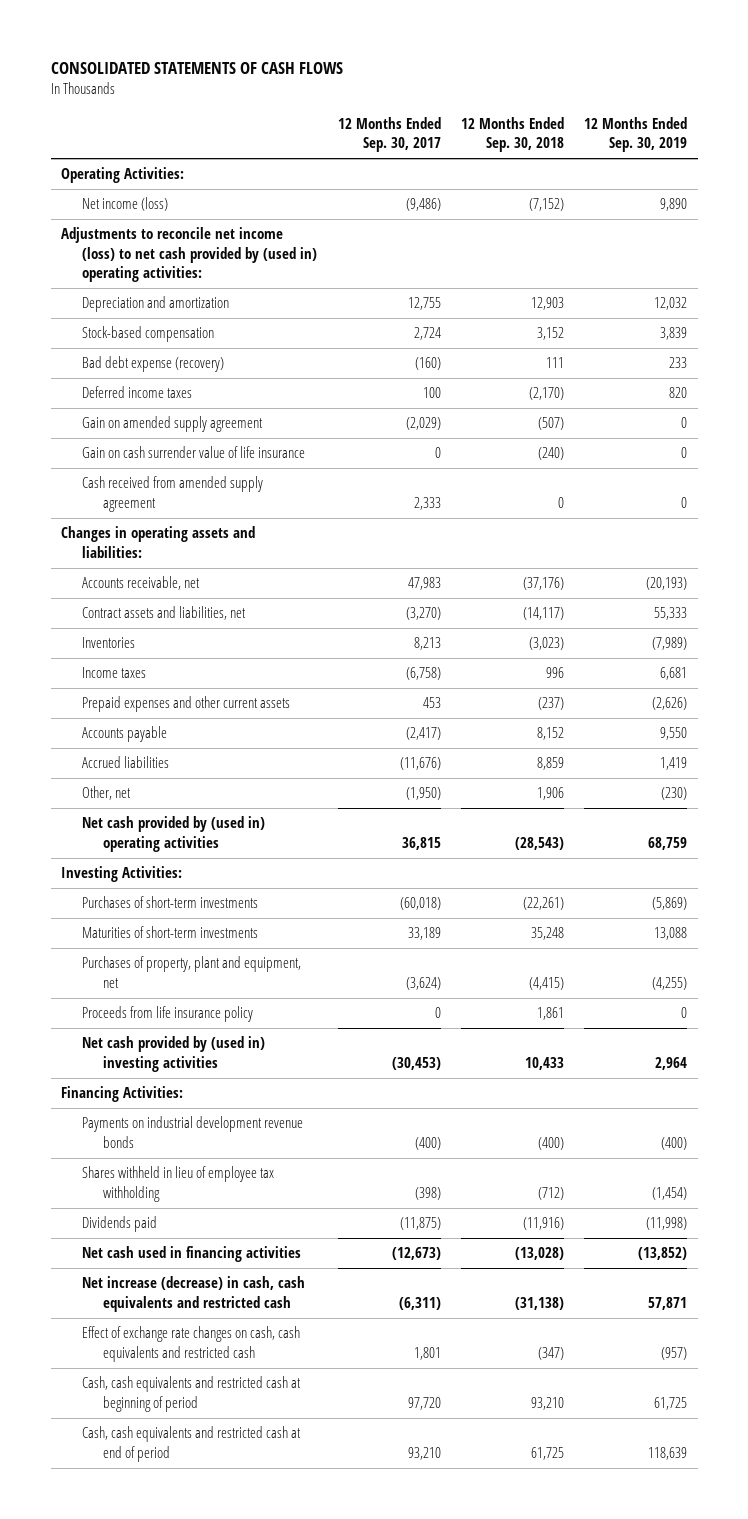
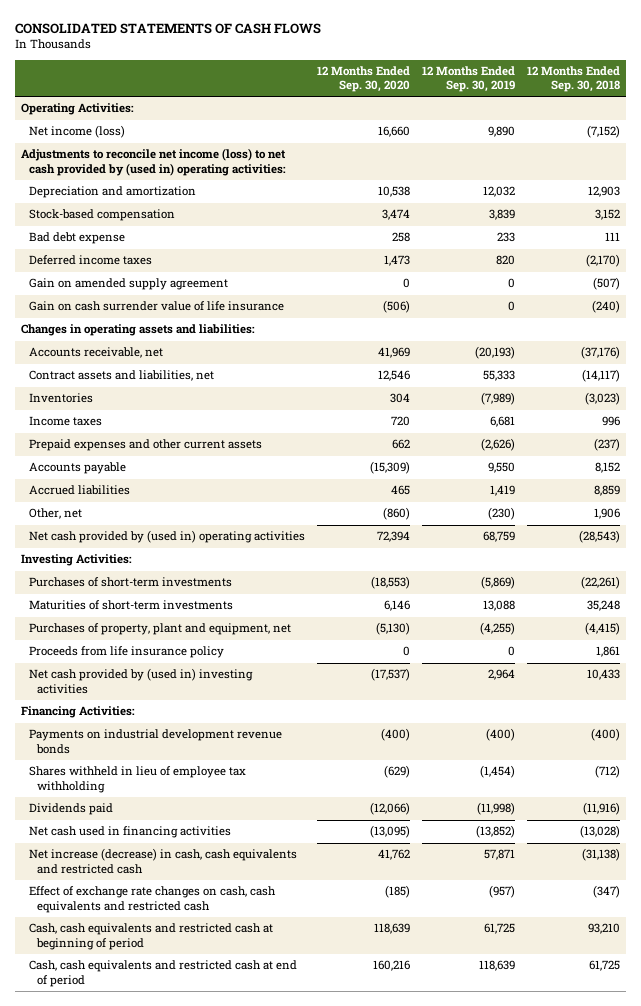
- | 12 Months Ended Sep. 30, 2017 | 12 Months Ended Sep. 30, 2018 | 12 Months Ended Sep. 30, 2019
+ | 12 Months Ended Sep. 30, 2020 | 12 Months Ended Sep. 30, 2019 | 12 Months Ended Sep. 30, 2018
- Bad debt expense (recovery) | (160) | 111 | 233
+ Bad debt expense | 258 | 233 | 111
- Cash received from amended supply agreement | 2,333 | 0 | 0

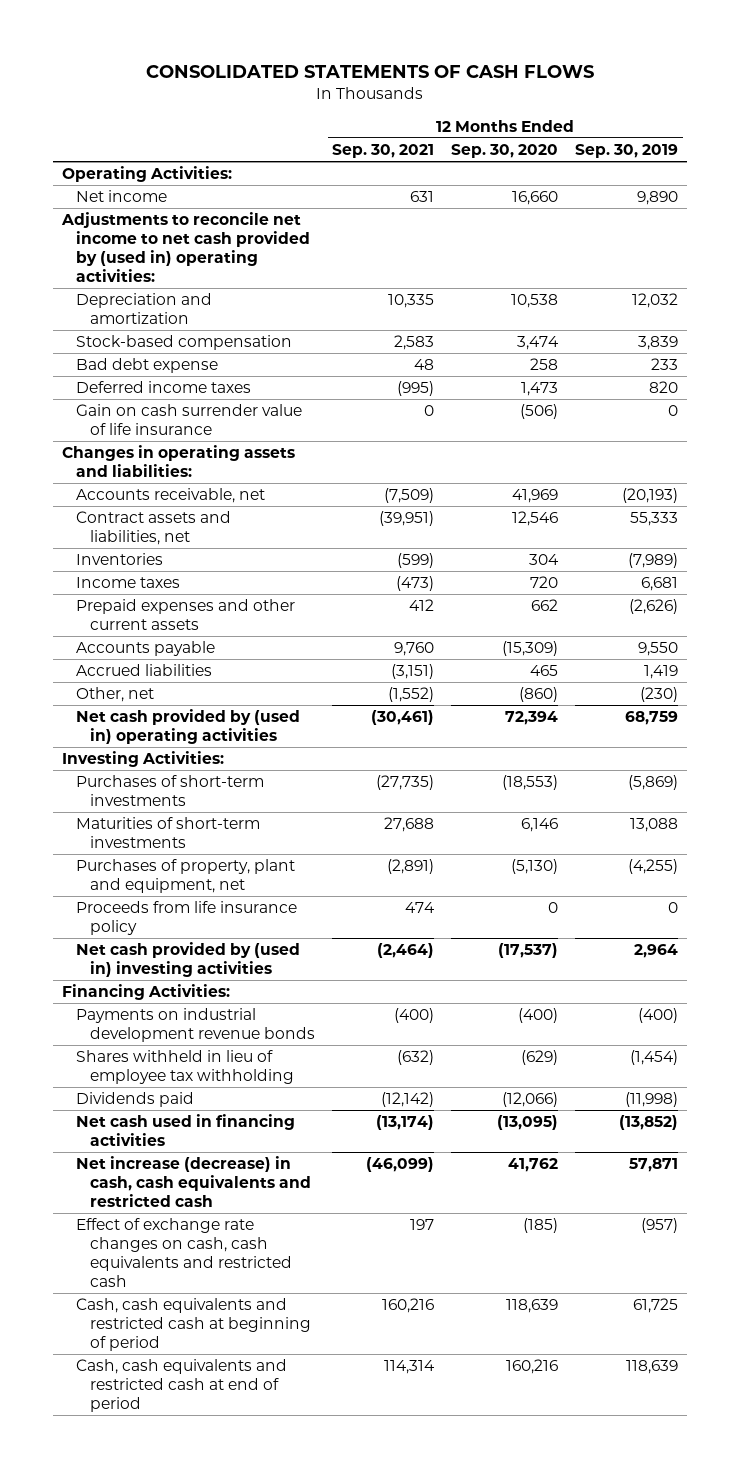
- | 12 Months Ended Sep. 30, 2020 | 12 Months Ended Sep. 30, 2019 | 12 Months Ended Sep. 30, 2018
+ | 12 Months Ended Sep. 30, 2021 | 12 Months Ended Sep. 30, 2020 | 12 Months Ended Sep. 30, 2019
- Net income (loss) | 16,660 | 9,890 | (7,152)
- Adjustments to reconcile net income (loss) to net cash provided by (used in) operating activities:
+ Net income | 631 | 16,660 | 9,890
+ Adjustments to reconcile net income to net cash provided by (used in) operating activities:
- Gain on amended supply agreement | 0 | 0 | (507)

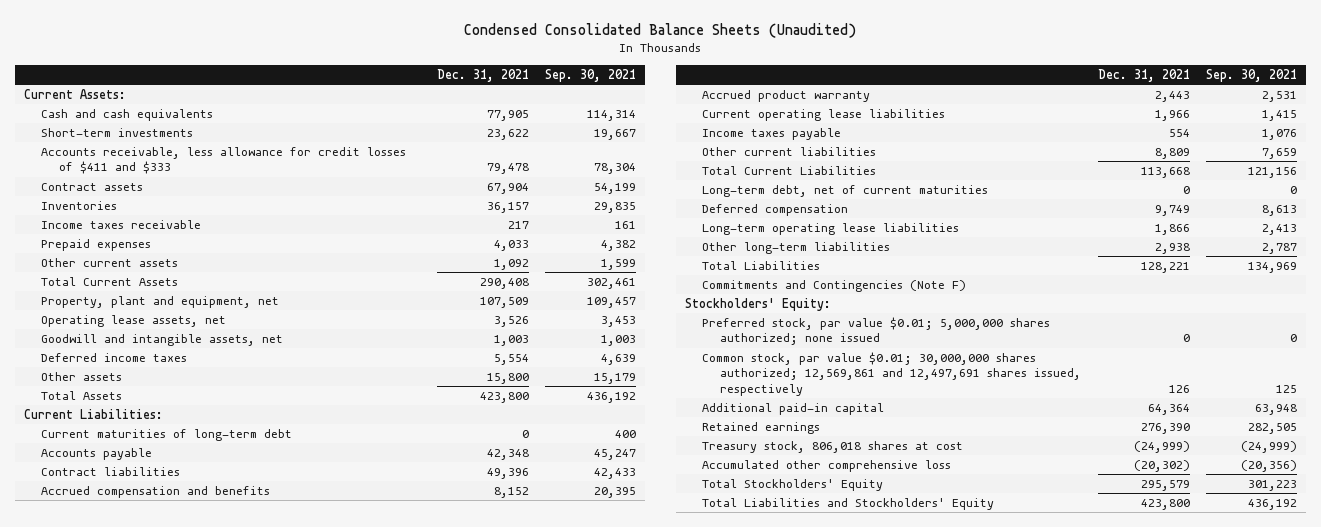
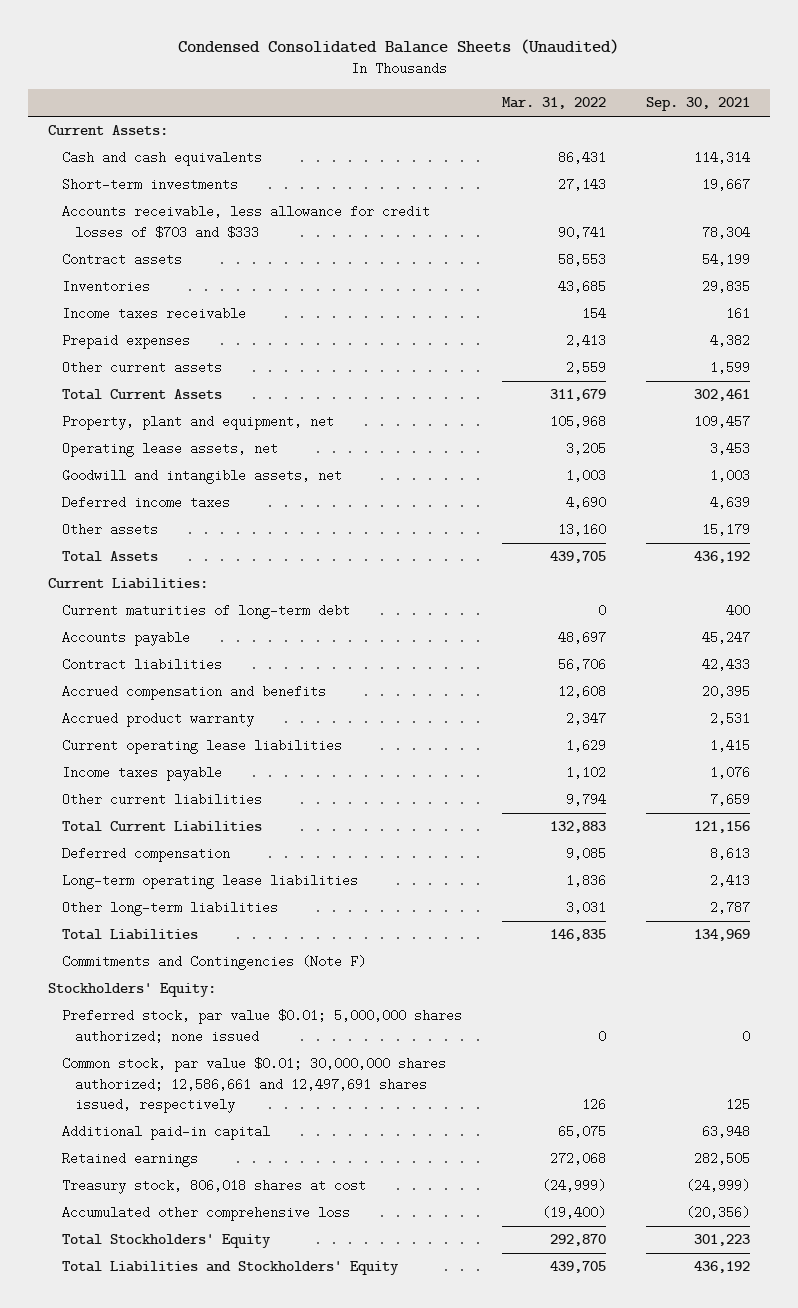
- | Dec. 31, 2021 | Sep. 30, 2021
+ | Mar. 31, 2022 | Sep. 30, 2021
- Accounts receivable, less allowance for credit losses of $411 and $333 | 79,478 | 78,304
+ Accounts receivable, less allowance for credit losses of $703 and $333 | 90,741 | 78,304
- Long-term debt, net of current maturities | 0 | 0
- Common stock, par value $0.01; 30,000,000 shares authorized; 12,569,861 and 12,497,691 shares issued, respectively | 126 | 125
+ Common stock, par value $0.01; 30,000,000 shares authorized; 12,586,661 and 12,497,691 shares issued, respectively | 126 | 125

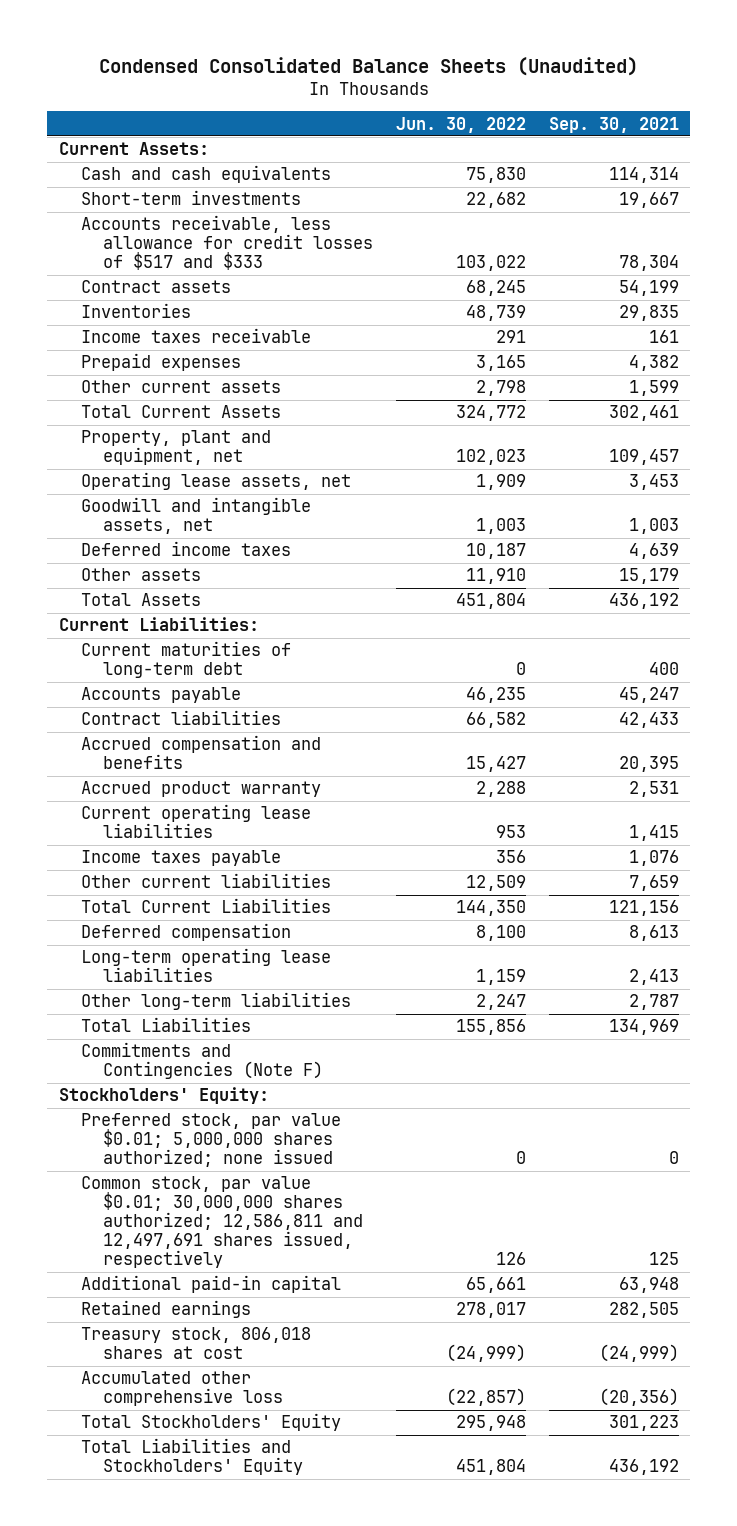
- | Mar. 31, 2022 | Sep. 30, 2021
+ | Jun. 30, 2022 | Sep. 30, 2021
- Accounts receivable, less allowance for credit losses of $703 and $333 | 90,741 | 78,304
+ Accounts receivable, less allowance for credit losses of $517 and $333 | 103,022 | 78,304
- Common stock, par value $0.01; 30,000,000 shares authorized; 12,586,661 and 12,497,691 shares issued, respectively | 126 | 125
+ Common stock, par value $0.01; 30,000,000 shares authorized; 12,586,811 and 12,497,691 shares issued, respectively | 126 | 125

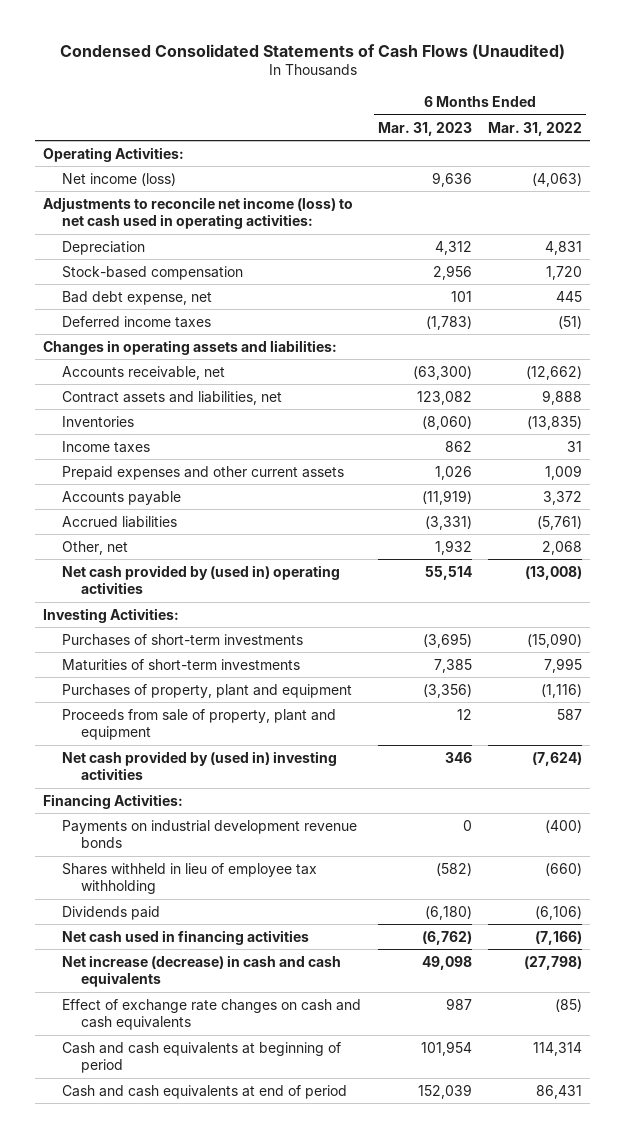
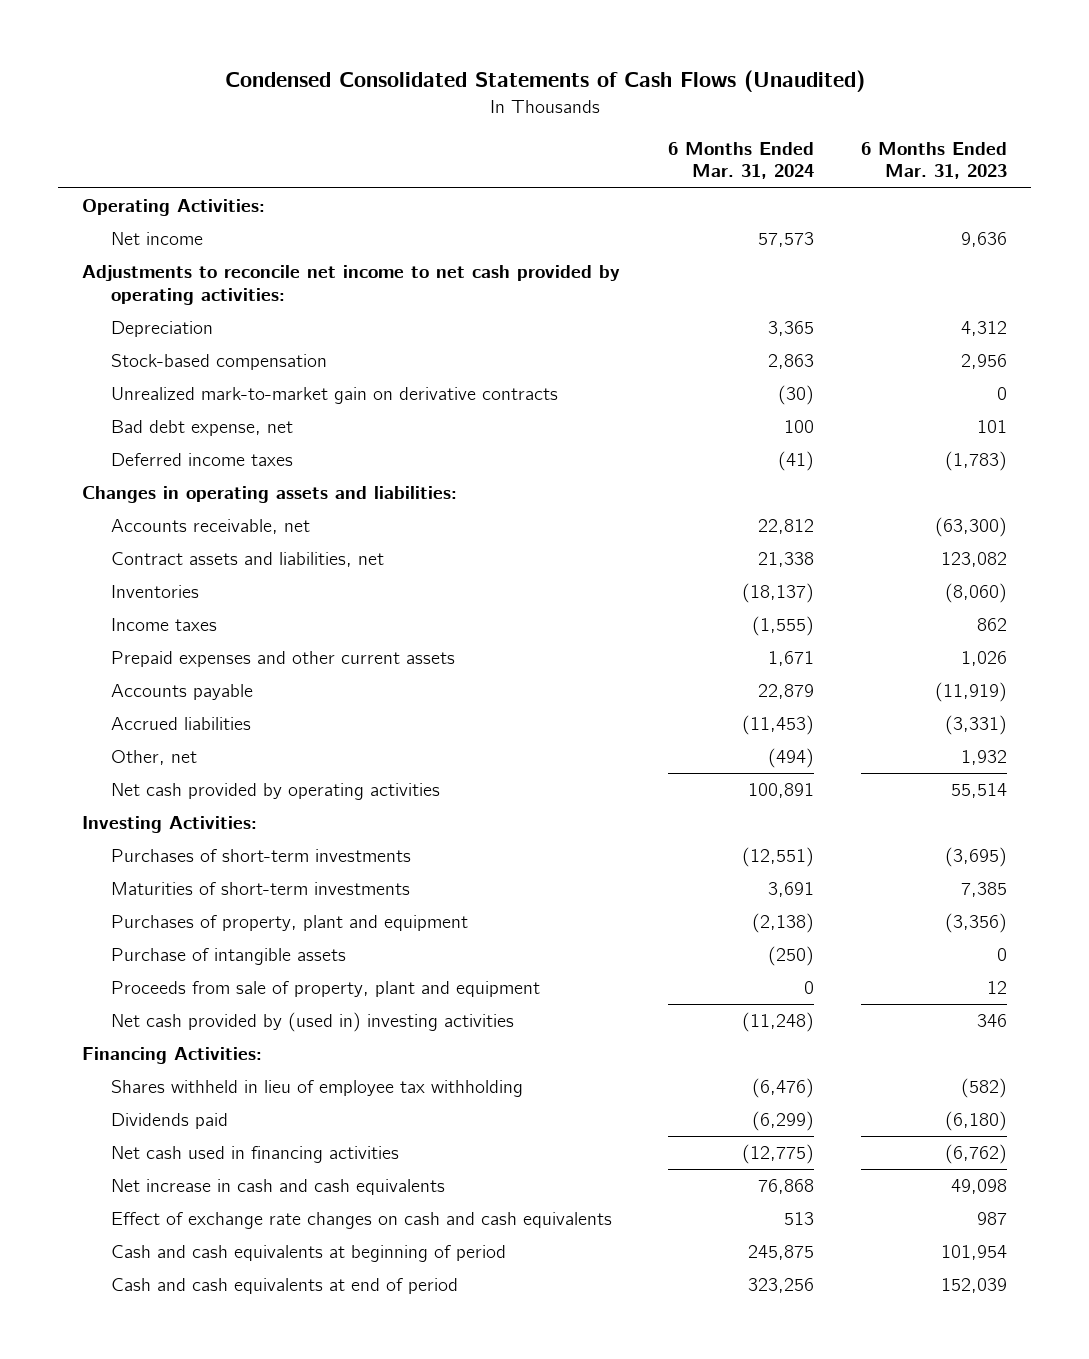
- | 6 Months Ended Mar. 31, 2023 | 6 Months Ended Mar. 31, 2022
+ | 6 Months Ended Mar. 31, 2024 | 6 Months Ended Mar. 31, 2023
- Net income (loss) | 9,636 | (4,063)
- Adjustments to reconcile net income (loss) to net cash used in operating activities:
+ Net income | 57,573 | 9,636
+ Adjustments to reconcile net income to net cash provided by operating activities:
+ Unrealized mark-to-market gain on derivative contracts | (30) | 0
- Net cash provided by (used in) operating activities | 55,514 | (13,008)
+ Net cash provided by operating activities | 100,891 | 55,514
+ Purchase of intangible assets | (250) | 0
- Payments on industrial development revenue bonds | 0 | (400)
- Net increase (decrease) in cash and cash equivalents | 49,098 | (27,798)
+ Net increase in cash and cash equivalents | 76,868 | 49,098

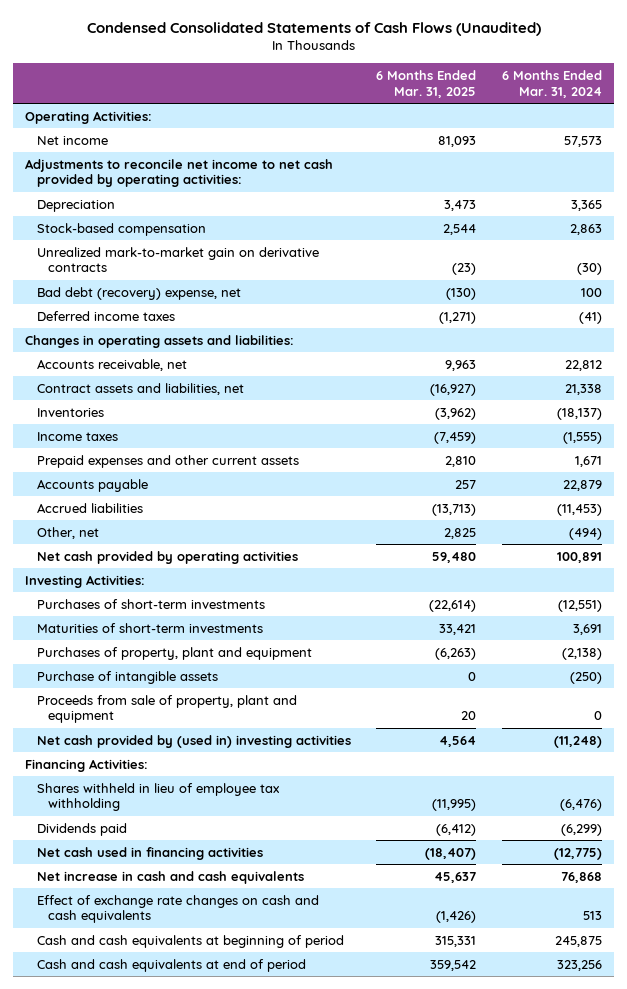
- | 6 Months Ended Mar. 31, 2024 | 6 Months Ended Mar. 31, 2023
+ | 6 Months Ended Mar. 31, 2025 | 6 Months Ended Mar. 31, 2024
- Bad debt expense, net | 100 | 101
+ Bad debt (recovery) expense, net | (130) | 100

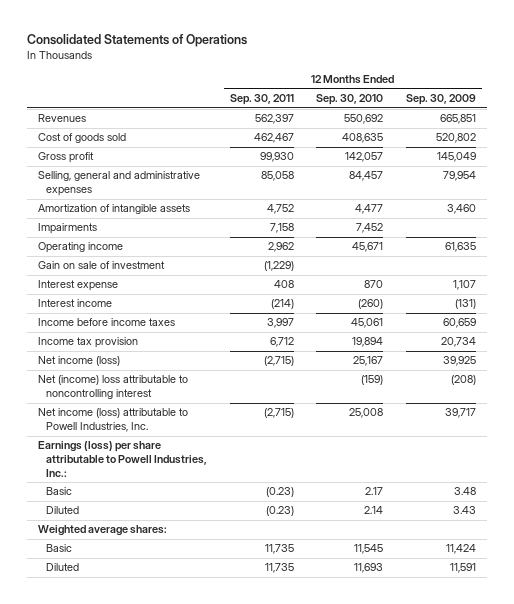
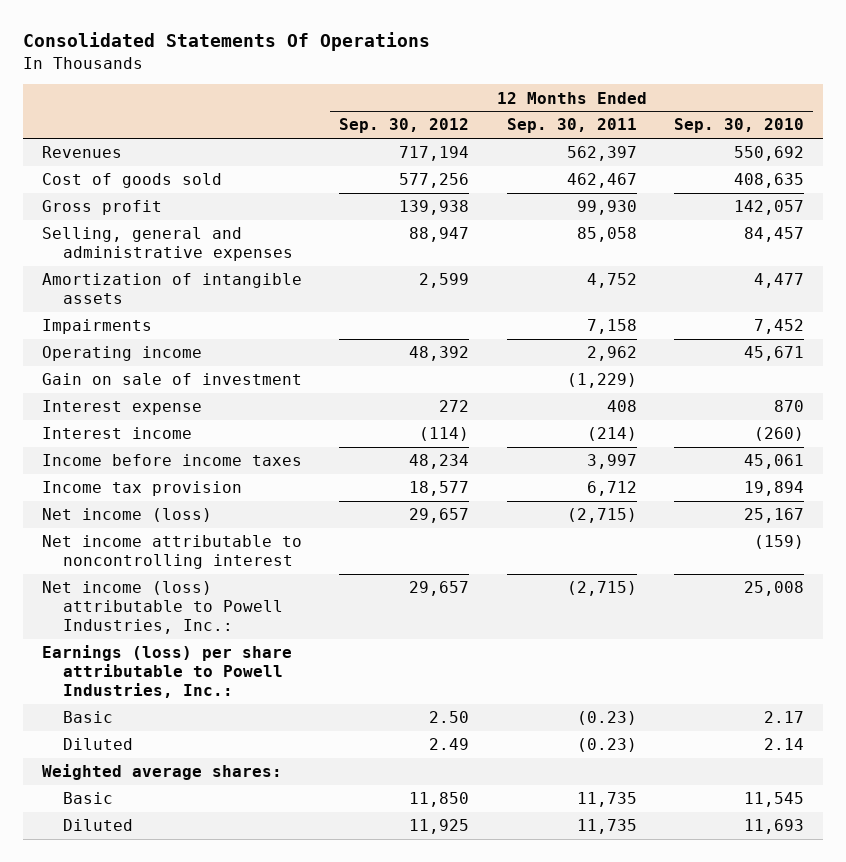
- Consolidated Statements of Operations
+ Consolidated Statements Of Operations
- | 12 Months Ended Sep. 30, 2011 | 12 Months Ended Sep. 30, 2010 | 12 Months Ended Sep. 30, 2009
+ | 12 Months Ended Sep. 30, 2012 | 12 Months Ended Sep. 30, 2011 | 12 Months Ended Sep. 30, 2010
- Net (income) loss attributable to noncontrolling interest | | (159) | (208)
- Net income (loss) attributable to Powell Industries, Inc. | (2,715) | 25,008 | 39,717
+ Net income attributable to noncontrolling interest | | | (159)
+ Net income (loss) attributable to Powell Industries, Inc.: | 29,657 | (2,715) | 25,008

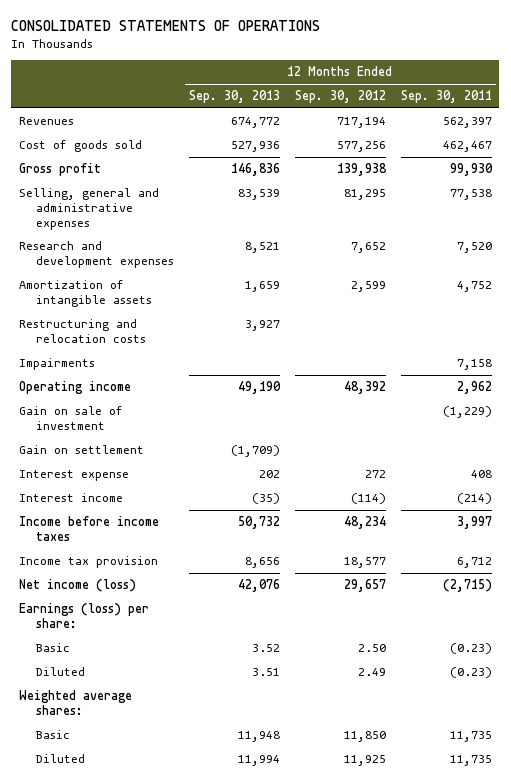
- Consolidated Statements Of Operations
+ CONSOLIDATED STATEMENTS OF OPERATIONS
- | 12 Months Ended Sep. 30, 2012 | 12 Months Ended Sep. 30, 2011 | 12 Months Ended Sep. 30, 2010
+ | 12 Months Ended Sep. 30, 2013 | 12 Months Ended Sep. 30, 2012 | 12 Months Ended Sep. 30, 2011
- Selling, general and administrative expenses | 88,947 | 85,058 | 84,457
+ Selling, general and administrative expenses | 83,539 | 81,295 | 77,538
+ Research and development expenses | 8,521 | 7,652 | 7,520
+ Restructuring and relocation costs | 3,927 | |
+ Gain on settlement | (1,709) | |
- Net income attributable to noncontrolling interest | | | (159)
- Net income (loss) attributable to Powell Industries, Inc.: | 29,657 | (2,715) | 25,008
- Earnings (loss) per share attributable to Powell Industries, Inc.:
+ Earnings (loss) per share:

